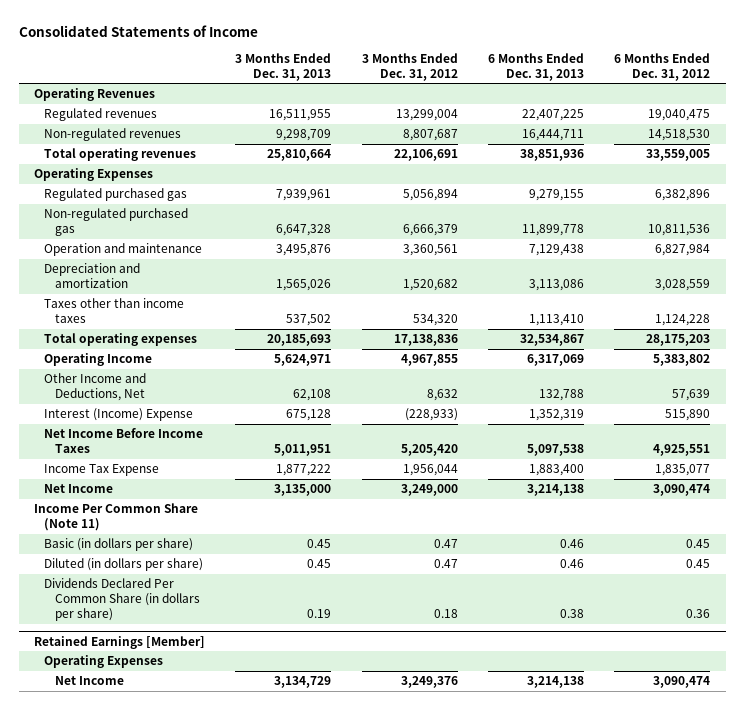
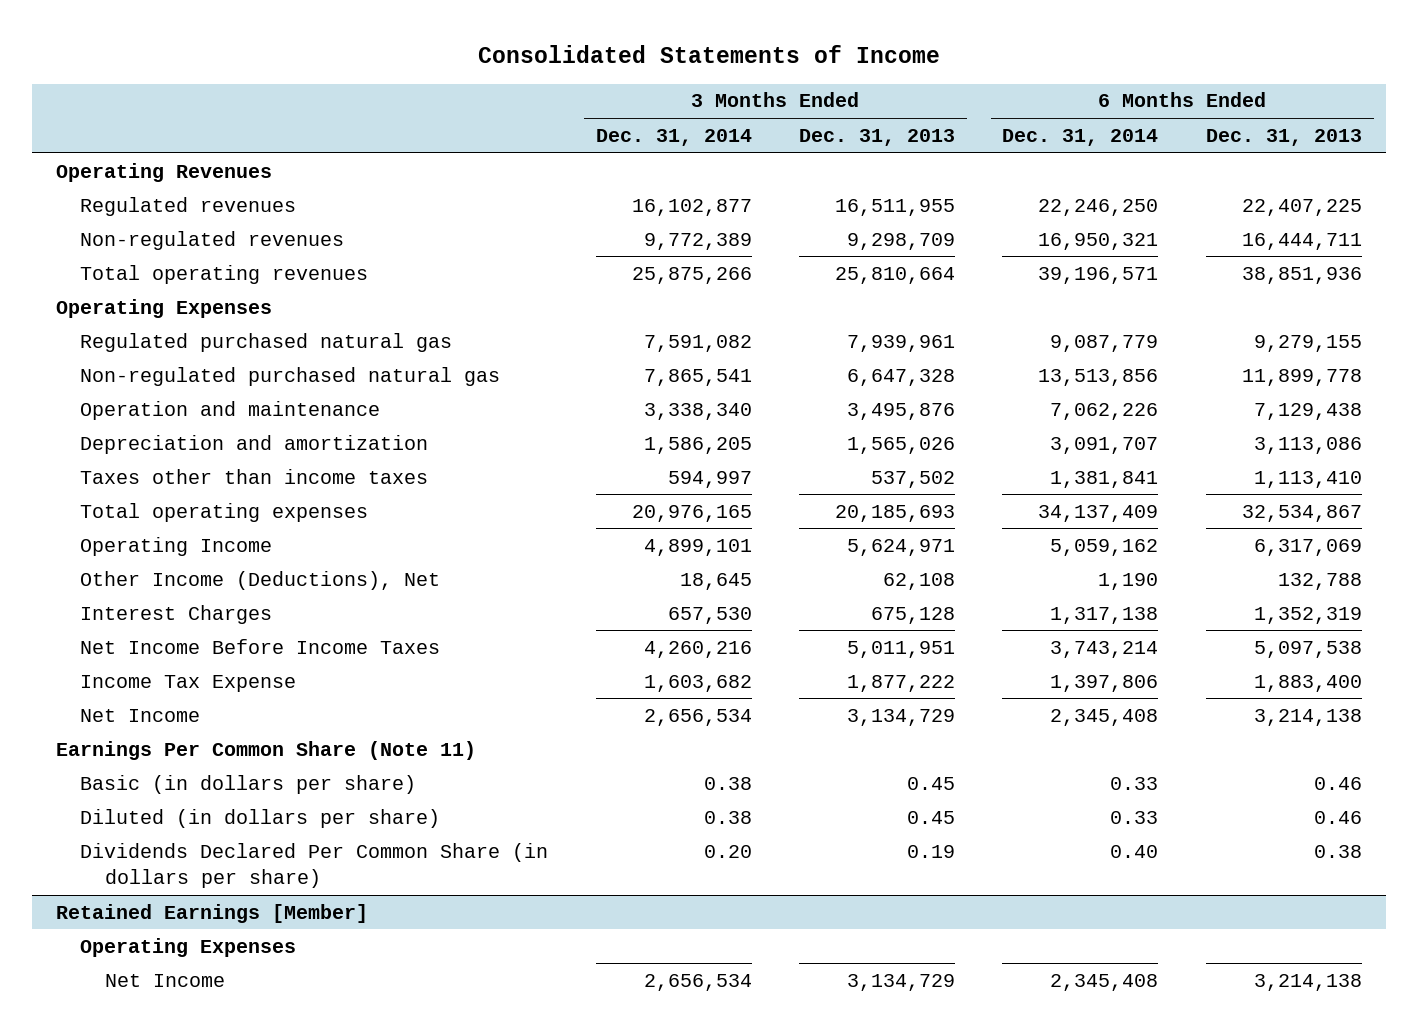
- | 3 Months Ended Dec. 31, 2013 | 3 Months Ended Dec. 31, 2012 | 6 Months Ended Dec. 31, 2013 | 6 Months Ended Dec. 31, 2012
+ | 3 Months Ended Dec. 31, 2014 | 3 Months Ended Dec. 31, 2013 | 6 Months Ended Dec. 31, 2014 | 6 Months Ended Dec. 31, 2013
- Regulated purchased gas | 7,939,961 | 5,056,894 | 9,279,155 | 6,382,896
- Non-regulated purchased gas | 6,647,328 | 6,666,379 | 11,899,778 | 10,811,536
+ Regulated purchased natural gas | 7,591,082 | 7,939,961 | 9,087,779 | 9,279,155
+ Non-regulated purchased natural gas | 7,865,541 | 6,647,328 | 13,513,856 | 11,899,778
- Other Income and Deductions, Net | 62,108 | 8,632 | 132,788 | 57,639
- Interest (Income) Expense | 675,128 | (228,933) | 1,352,319 | 515,890
+ Other Income (Deductions), Net | 18,645 | 62,108 | 1,190 | 132,788
+ Interest Charges | 657,530 | 675,128 | 1,317,138 | 1,352,319
- Net Income | 3,135,000 | 3,249,000 | 3,214,138 | 3,090,474
- Income Per Common Share (Note 11)
+ Net Income | 2,656,534 | 3,134,729 | 2,345,408 | 3,214,138
+ Earnings Per Common Share (Note 11)

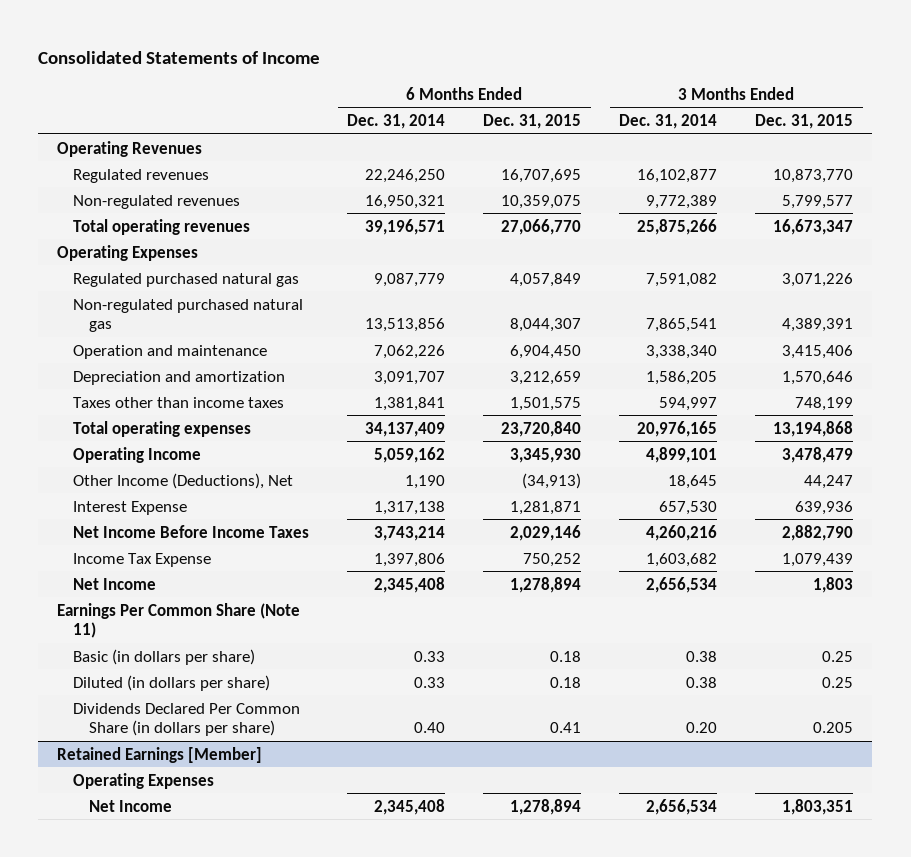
- | 3 Months Ended Dec. 31, 2014 | 3 Months Ended Dec. 31, 2013 | 6 Months Ended Dec. 31, 2014 | 6 Months Ended Dec. 31, 2013
+ | 6 Months Ended Dec. 31, 2014 | 6 Months Ended Dec. 31, 2015 | 3 Months Ended Dec. 31, 2014 | 3 Months Ended Dec. 31, 2015
- Interest Charges | 657,530 | 675,128 | 1,317,138 | 1,352,319
+ Interest Expense | 1,317,138 | 1,281,871 | 657,530 | 639,936

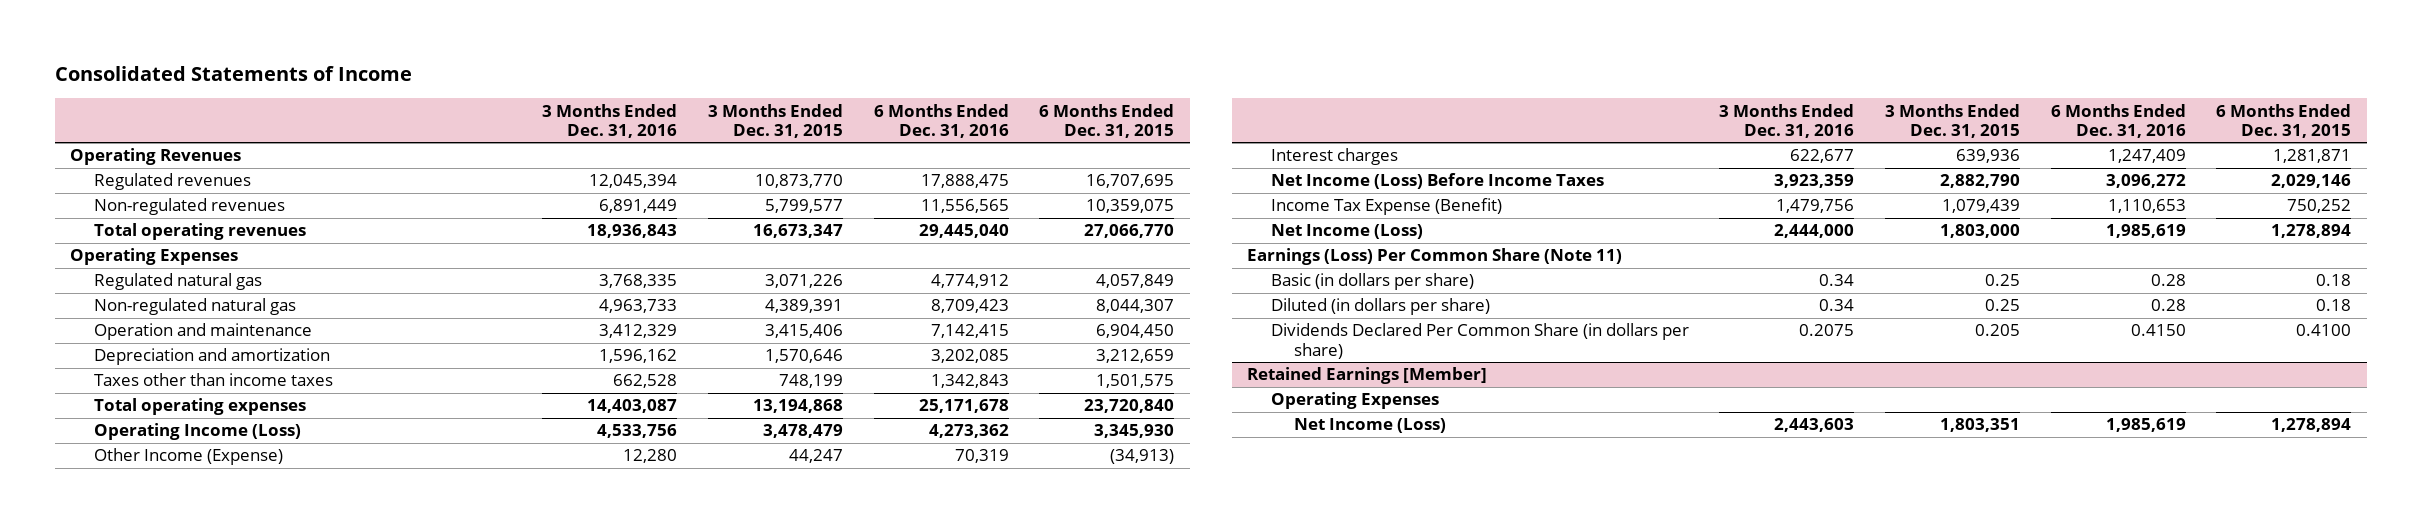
- | 6 Months Ended Dec. 31, 2014 | 6 Months Ended Dec. 31, 2015 | 3 Months Ended Dec. 31, 2014 | 3 Months Ended Dec. 31, 2015
+ | 3 Months Ended Dec. 31, 2016 | 3 Months Ended Dec. 31, 2015 | 6 Months Ended Dec. 31, 2016 | 6 Months Ended Dec. 31, 2015
- Regulated purchased natural gas | 9,087,779 | 4,057,849 | 7,591,082 | 3,071,226
- Non-regulated purchased natural gas | 13,513,856 | 8,044,307 | 7,865,541 | 4,389,391
+ Regulated natural gas | 3,768,335 | 3,071,226 | 4,774,912 | 4,057,849
+ Non-regulated natural gas | 4,963,733 | 4,389,391 | 8,709,423 | 8,044,307
- Operating Income | 5,059,162 | 3,345,930 | 4,899,101 | 3,478,479
- Other Income (Deductions), Net | 1,190 | (34,913) | 18,645 | 44,247
- Interest Expense | 1,317,138 | 1,281,871 | 657,530 | 639,936
- Net Income Before Income Taxes | 3,743,214 | 2,029,146 | 4,260,216 | 2,882,790
- Income Tax Expense | 1,397,806 | 750,252 | 1,603,682 | 1,079,439
- Net Income | 2,345,408 | 1,278,894 | 2,656,534 | 1,803
- Earnings Per Common Share (Note 11)
+ Operating Income (Loss) | 4,533,756 | 3,478,479 | 4,273,362 | 3,345,930
+ Other Income (Expense) | 12,280 | 44,247 | 70,319 | (34,913)
+ Interest charges | 622,677 | 639,936 | 1,247,409 | 1,281,871
+ Net Income (Loss) Before Income Taxes | 3,923,359 | 2,882,790 | 3,096,272 | 2,029,146
+ Income Tax Expense (Benefit) | 1,479,756 | 1,079,439 | 1,110,653 | 750,252
+ Net Income (Loss) | 2,444,000 | 1,803,000 | 1,985,619 | 1,278,894
+ Earnings (Loss) Per Common Share (Note 11)
- Dividends Declared Per Common Share (in dollars per share) | 0.40 | 0.41 | 0.20 | 0.205
+ Dividends Declared Per Common Share (in dollars per share) | 0.2075 | 0.205 | 0.4150 | 0.4100
@ Retained Earnings [Member]
- Net Income | 2,345,408 | 1,278,894 | 2,656,534 | 1,803,351
+ Net Income (Loss) | 2,443,603 | 1,803,351 | 1,985,619 | 1,278,894

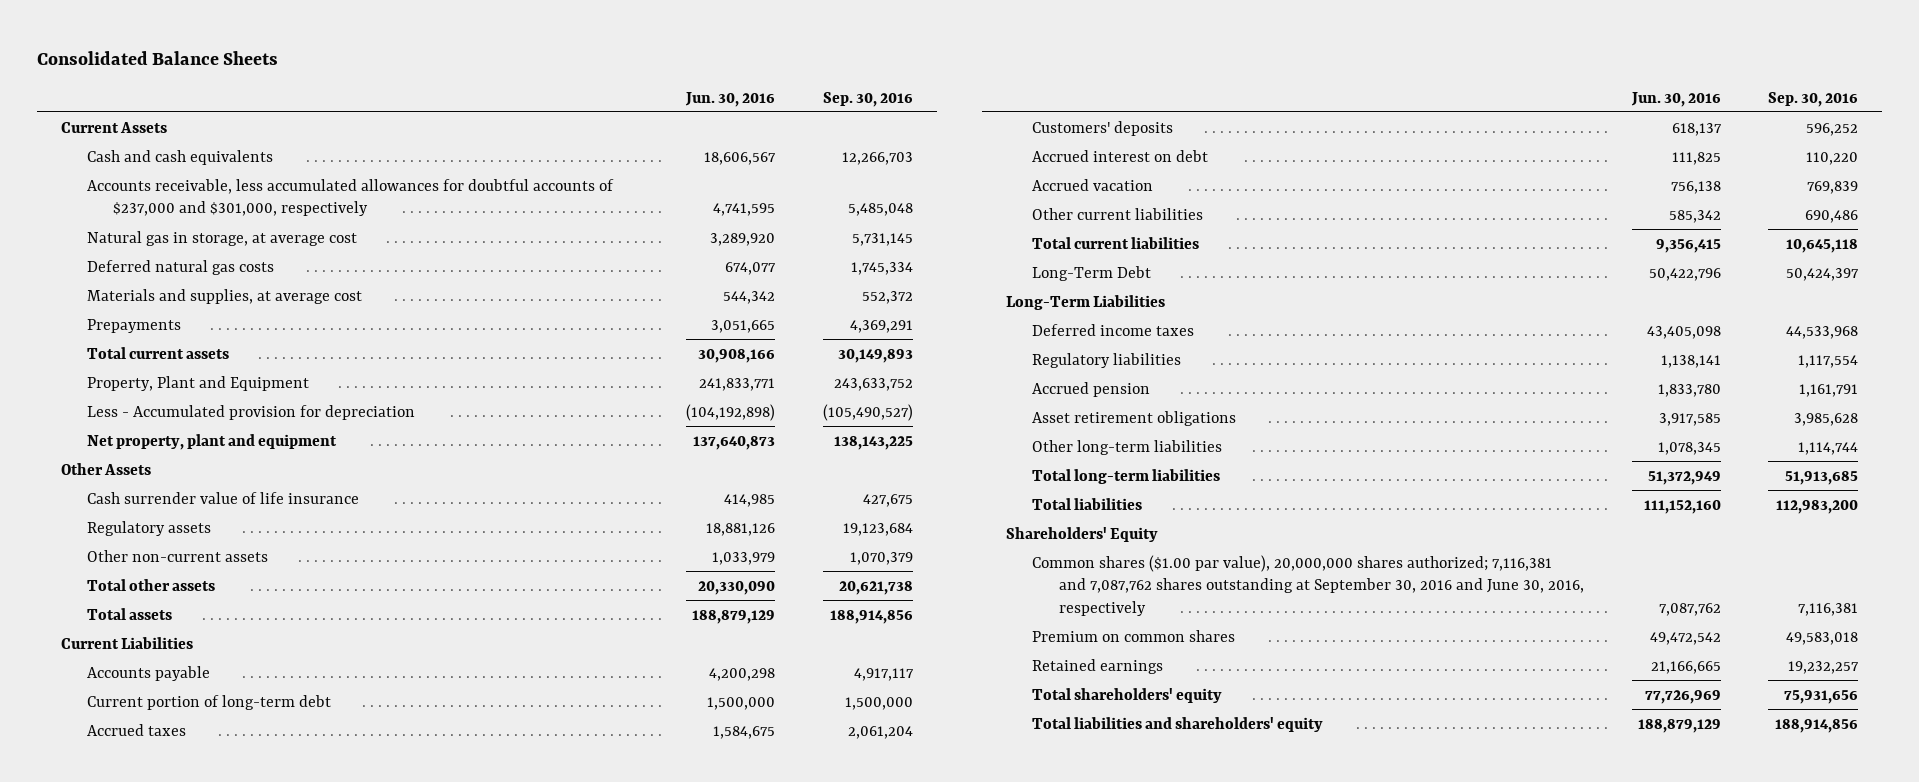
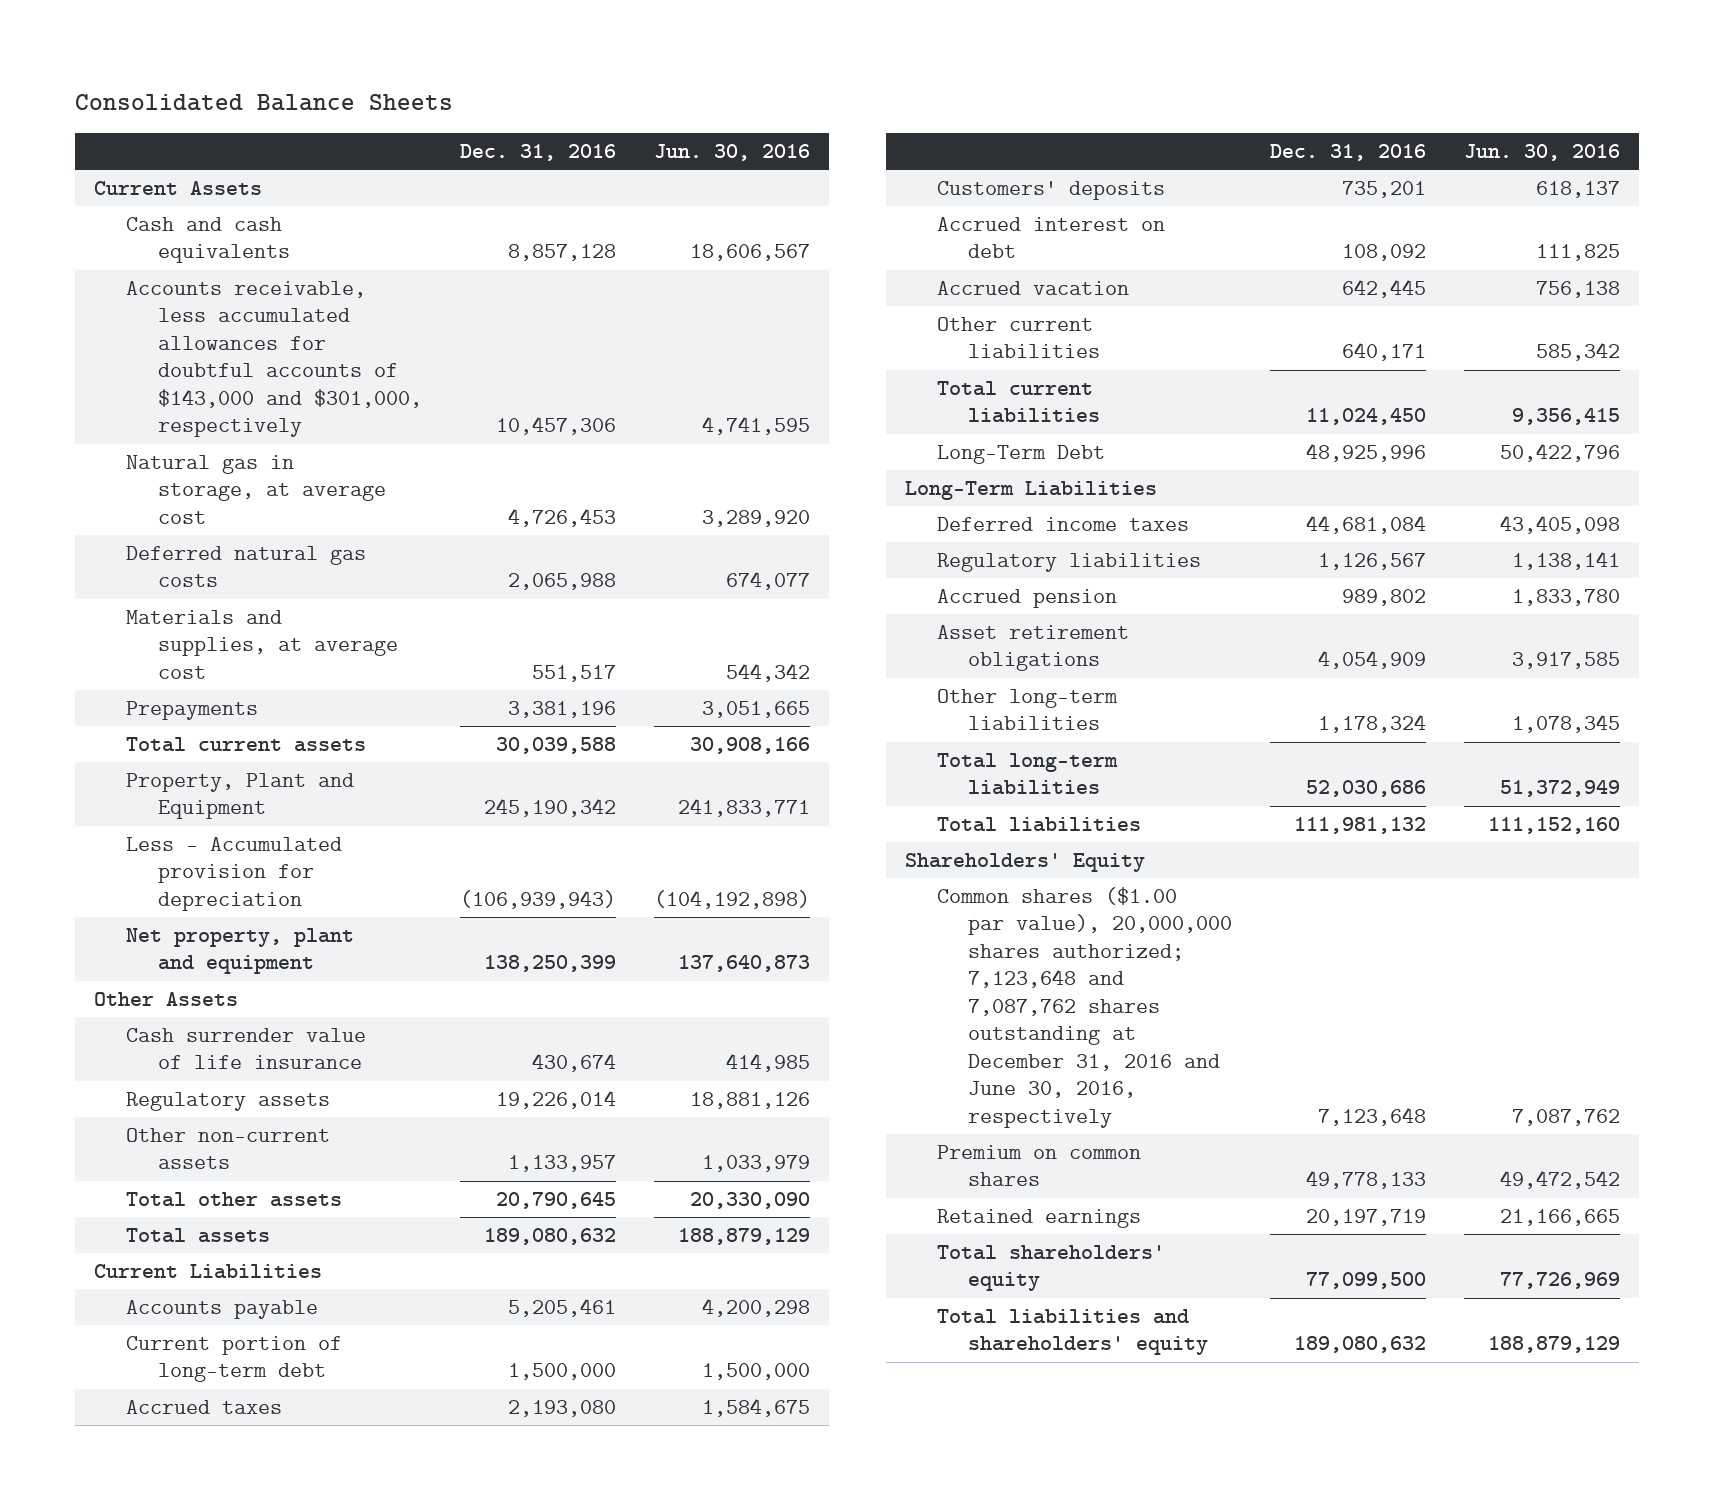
- | Jun. 30, 2016 | Sep. 30, 2016
+ | Dec. 31, 2016 | Jun. 30, 2016
- Accounts receivable, less accumulated allowances for doubtful accounts of $237,000 and $301,000, respectively | 4,741,595 | 5,485,048
+ Accounts receivable, less accumulated allowances for doubtful accounts of $143,000 and $301,000, respectively | 10,457,306 | 4,741,595
- Common shares ($1.00 par value), 20,000,000 shares authorized; 7,116,381 and 7,087,762 shares outstanding at September 30, 2016 and June 30, 2016, respectively | 7,087,762 | 7,116,381
+ Common shares ($1.00 par value), 20,000,000 shares authorized; 7,123,648 and 7,087,762 shares outstanding at December 31, 2016 and June 30, 2016, respectively | 7,123,648 | 7,087,762

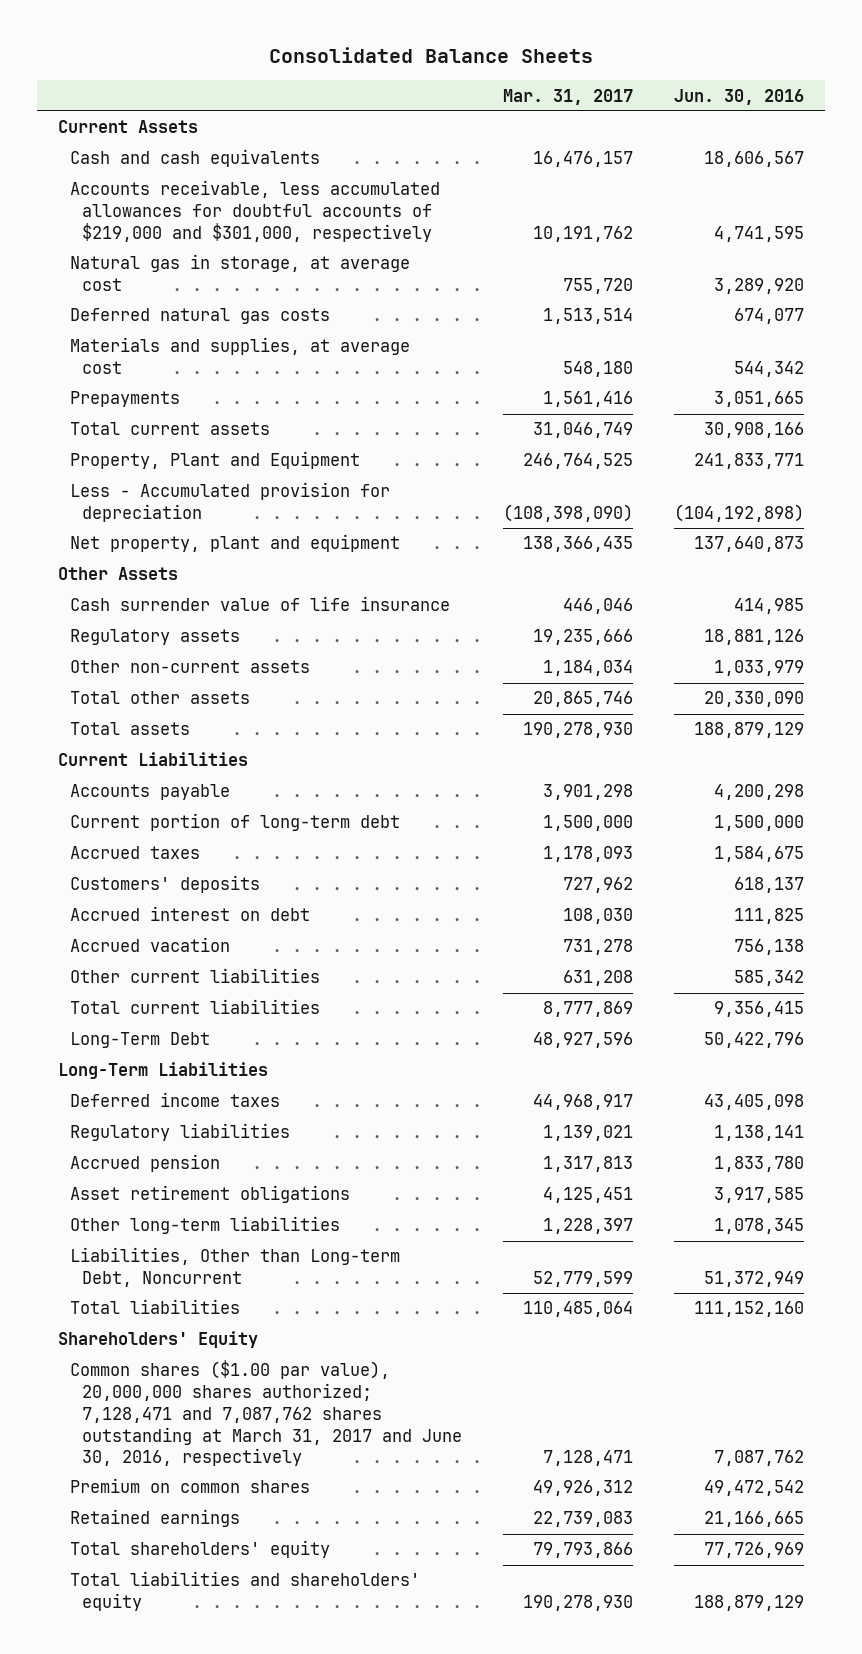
- | Dec. 31, 2016 | Jun. 30, 2016
+ | Mar. 31, 2017 | Jun. 30, 2016
- Accounts receivable, less accumulated allowances for doubtful accounts of $143,000 and $301,000, respectively | 10,457,306 | 4,741,595
+ Accounts receivable, less accumulated allowances for doubtful accounts of $219,000 and $301,000, respectively | 10,191,762 | 4,741,595
- Total long-term liabilities | 52,030,686 | 51,372,949
+ Liabilities, Other than Long-term Debt, Noncurrent | 52,779,599 | 51,372,949
- Common shares ($1.00 par value), 20,000,000 shares authorized; 7,123,648 and 7,087,762 shares outstanding at December 31, 2016 and June 30, 2016, respectively | 7,123,648 | 7,087,762
+ Common shares ($1.00 par value), 20,000,000 shares authorized; 7,128,471 and 7,087,762 shares outstanding at March 31, 2017 and June 30, 2016, respectively | 7,128,471 | 7,087,762

